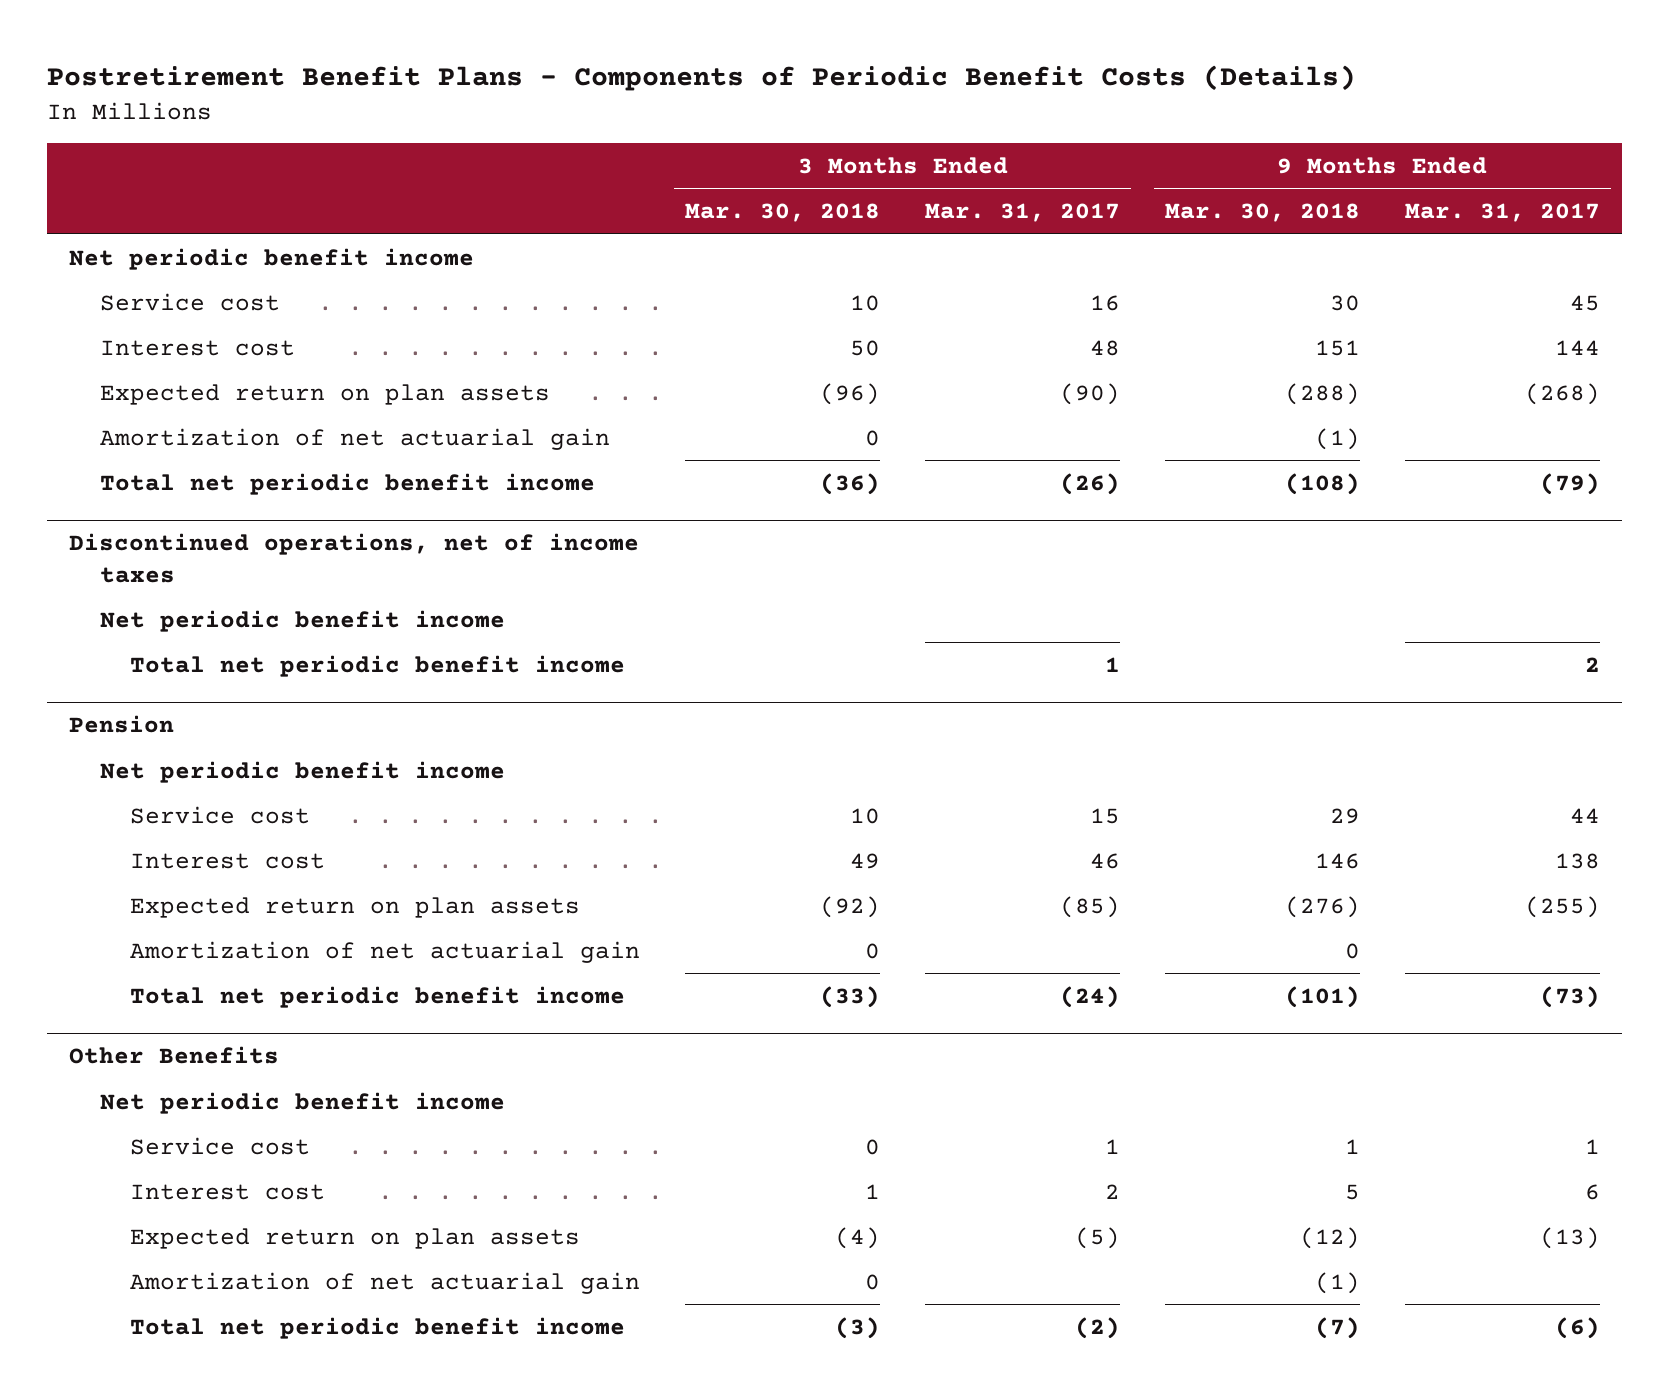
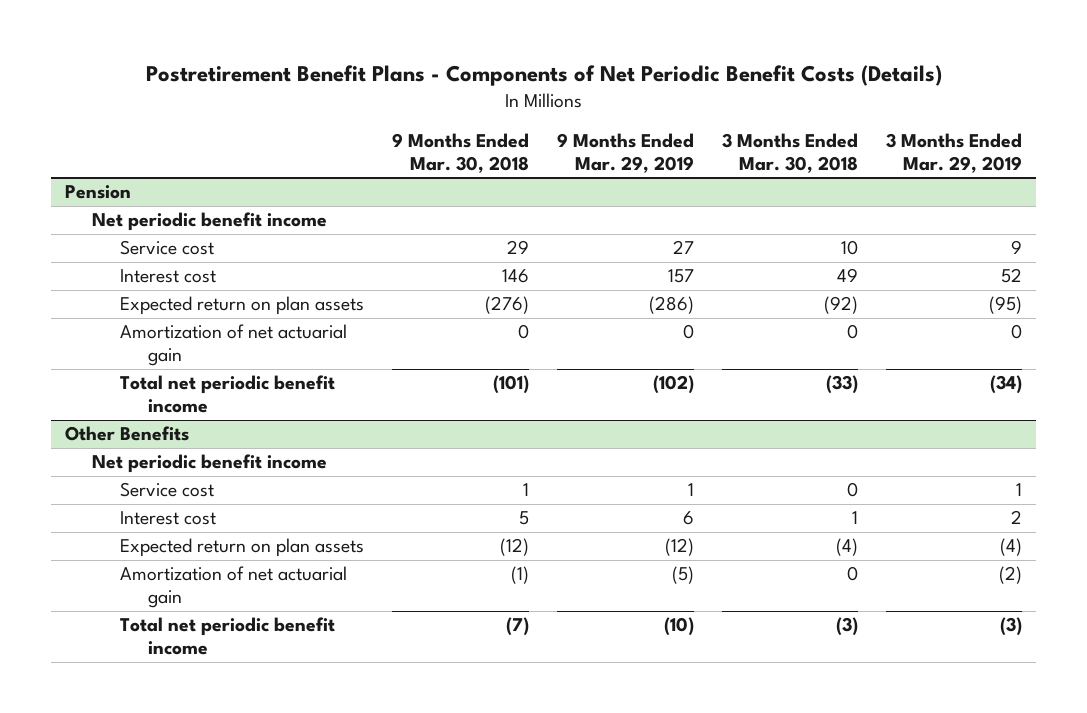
- Postretirement Benefit Plans - Components of Periodic Benefit Costs (Details)
+ Postretirement Benefit Plans - Components of Net Periodic Benefit Costs (Details)
- | 3 Months Ended Mar. 30, 2018 | 3 Months Ended Mar. 31, 2017 | 9 Months Ended Mar. 30, 2018 | 9 Months Ended Mar. 31, 2017
+ | 9 Months Ended Mar. 30, 2018 | 9 Months Ended Mar. 29, 2019 | 3 Months Ended Mar. 30, 2018 | 3 Months Ended Mar. 29, 2019
- Net periodic benefit income
- Service cost | 10 | 16 | 30 | 45
- Interest cost | 50 | 48 | 151 | 144
- Expected return on plan assets | (96) | (90) | (288) | (268)
- Amortization of net actuarial gain | 0 | | (1) |
- Total net periodic benefit income | (36) | (26) | (108) | (79)
- Discontinued operations, net of income taxes
- Net periodic benefit income
- Total net periodic benefit income | | 1 | | 2

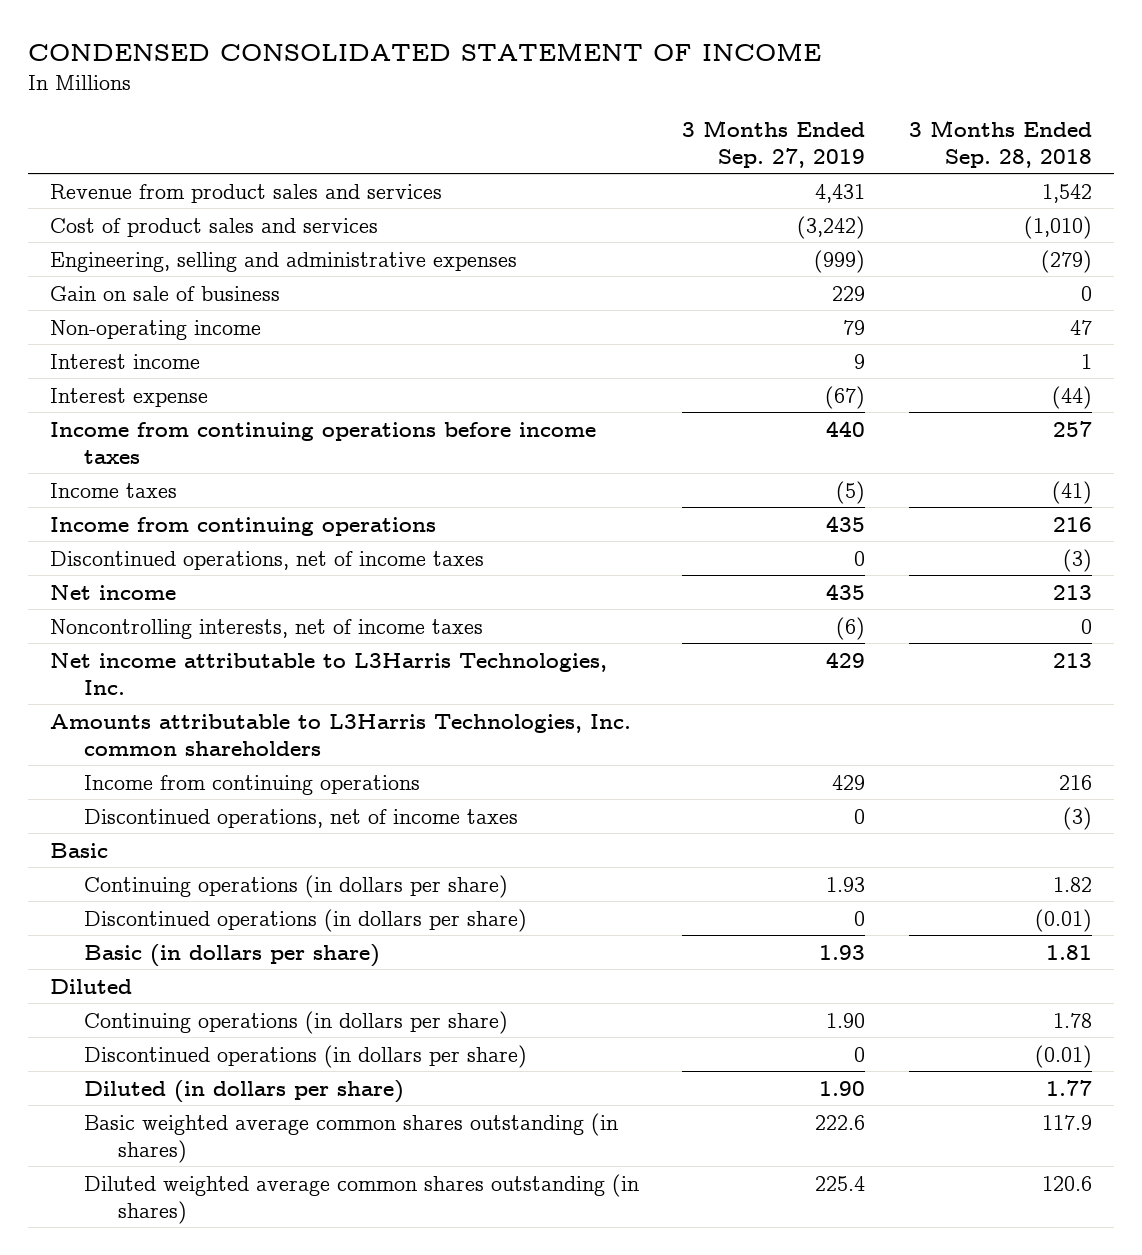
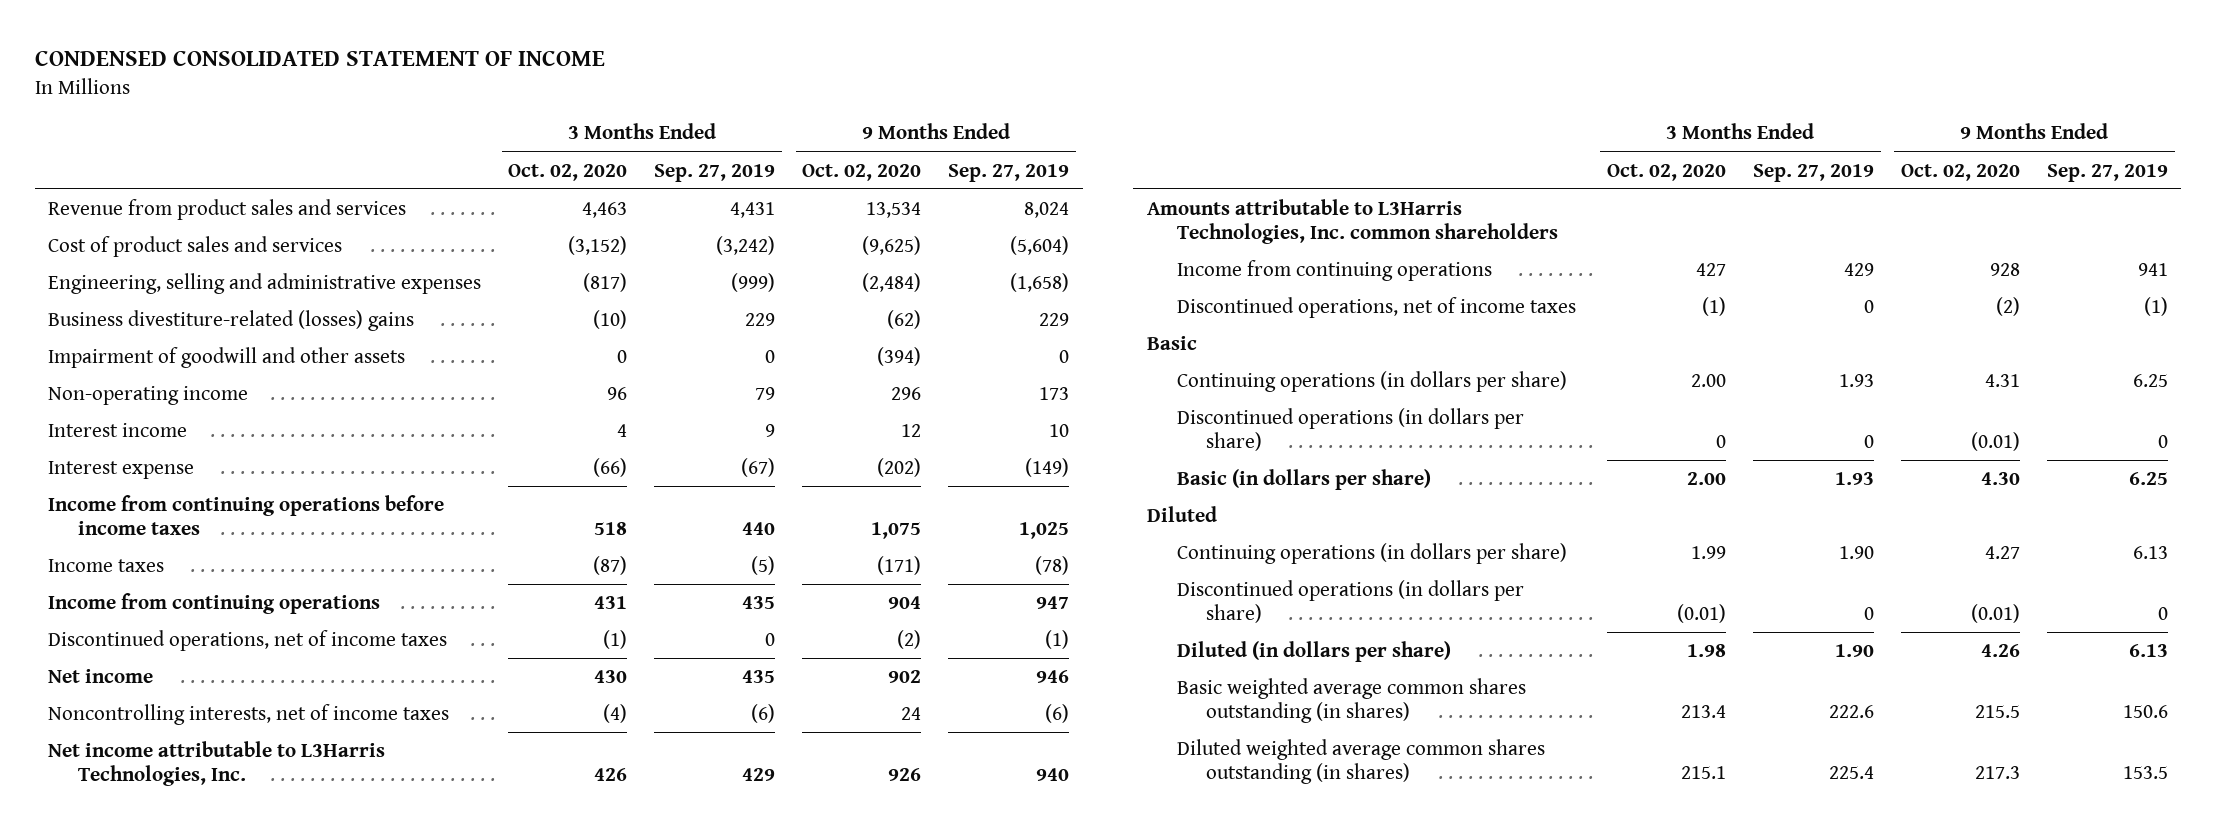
- | 3 Months Ended Sep. 27, 2019 | 3 Months Ended Sep. 28, 2018
+ | 3 Months Ended Oct. 02, 2020 | 3 Months Ended Sep. 27, 2019 | 9 Months Ended Oct. 02, 2020 | 9 Months Ended Sep. 27, 2019
- Gain on sale of business | 229 | 0
+ Business divestiture-related (losses) gains | (10) | 229 | (62) | 229
+ Impairment of goodwill and other assets | 0 | 0 | (394) | 0

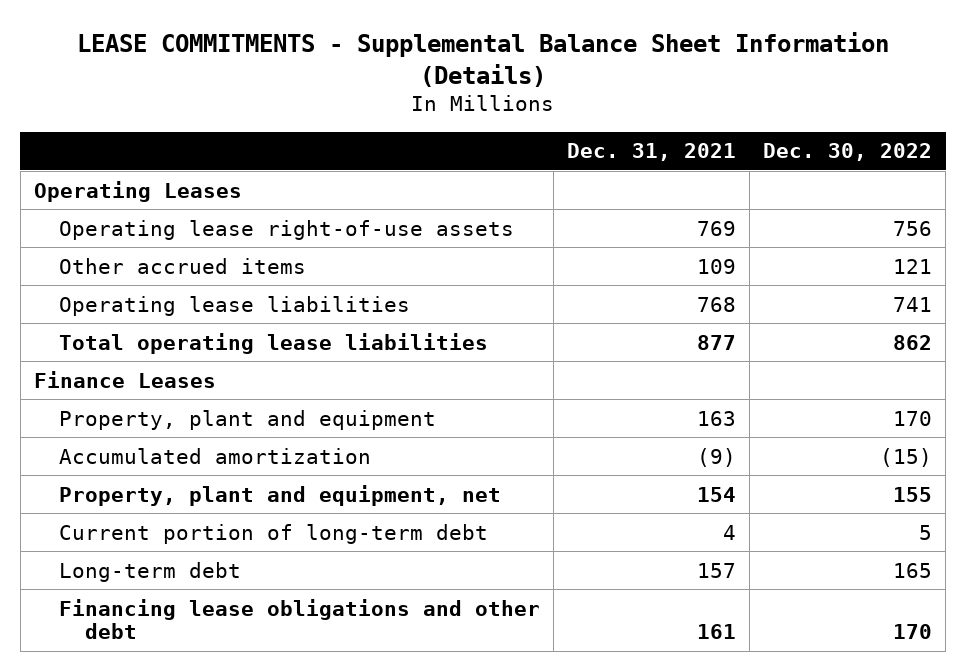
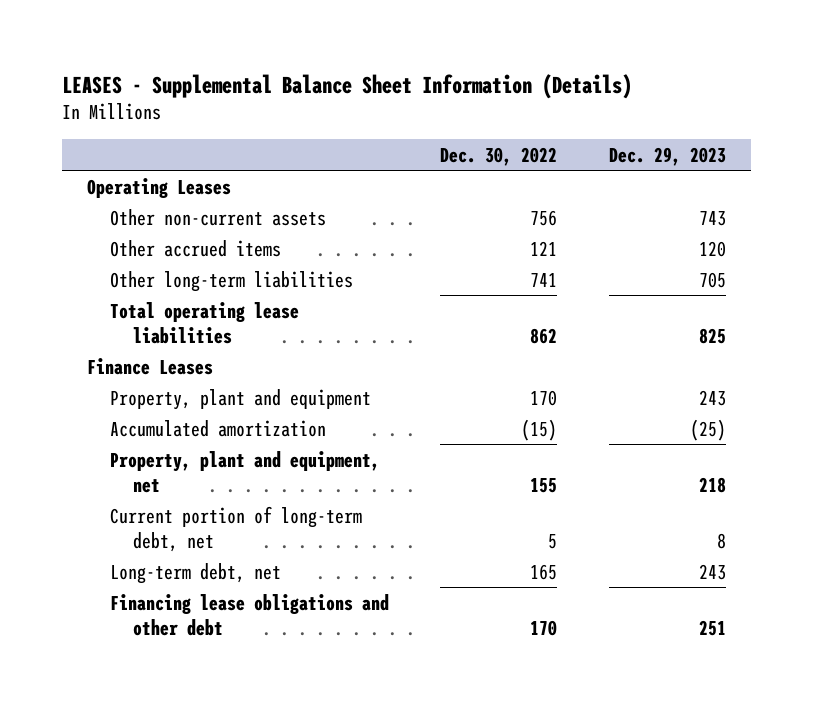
- LEASE COMMITMENTS - Supplemental Balance Sheet Information (Details)
+ LEASES - Supplemental Balance Sheet Information (Details)
- | Dec. 31, 2021 | Dec. 30, 2022
+ | Dec. 30, 2022 | Dec. 29, 2023
- Operating lease right-of-use assets | 769 | 756
+ Other non-current assets | 756 | 743
- Operating lease liabilities | 768 | 741
+ Other long-term liabilities | 741 | 705
- Current portion of long-term debt | 4 | 5
- Long-term debt | 157 | 165
+ Current portion of long-term debt, net | 5 | 8
+ Long-term debt, net | 165 | 243

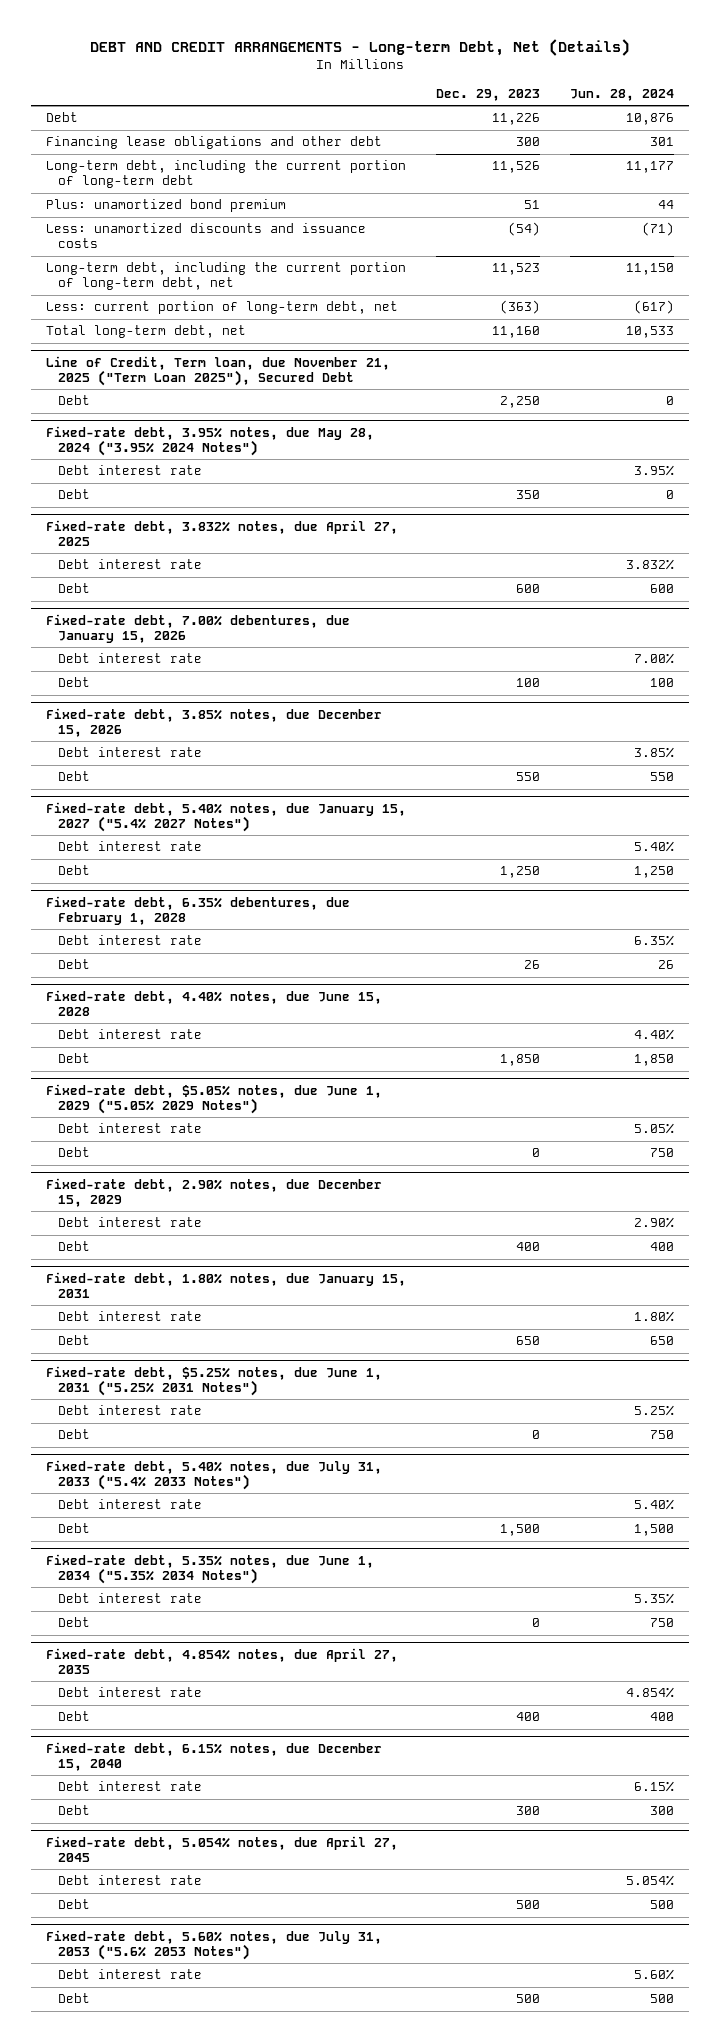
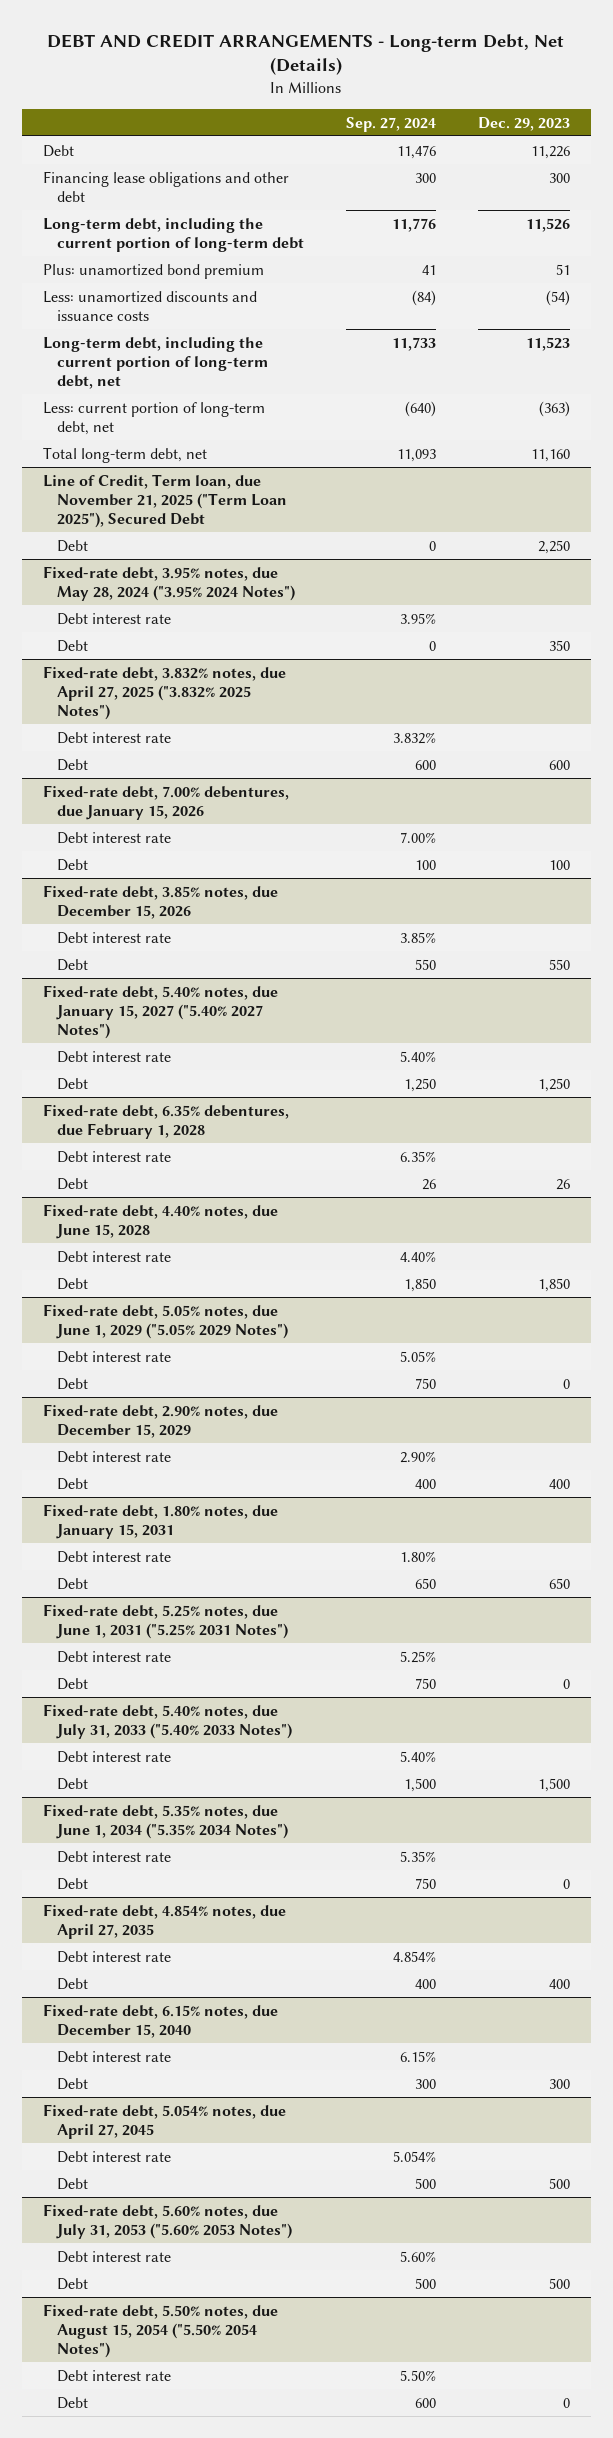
- | Dec. 29, 2023 | Jun. 28, 2024
+ | Sep. 27, 2024 | Dec. 29, 2023
- Fixed-rate debt, 3.832% notes, due April 27, 2025
+ Fixed-rate debt, 3.832% notes, due April 27, 2025 ("3.832% 2025 Notes")
- Fixed-rate debt, 5.40% notes, due January 15, 2027 ("5.4% 2027 Notes")
+ Fixed-rate debt, 5.40% notes, due January 15, 2027 ("5.40% 2027 Notes")
- Fixed-rate debt, $5.05% notes, due June 1, 2029 ("5.05% 2029 Notes")
+ Fixed-rate debt, 5.05% notes, due June 1, 2029 ("5.05% 2029 Notes")
- Fixed-rate debt, $5.25% notes, due June 1, 2031 ("5.25% 2031 Notes")
+ Fixed-rate debt, 5.25% notes, due June 1, 2031 ("5.25% 2031 Notes")
- Fixed-rate debt, 5.40% notes, due July 31, 2033 ("5.4% 2033 Notes")
+ Fixed-rate debt, 5.40% notes, due July 31, 2033 ("5.40% 2033 Notes")
- Fixed-rate debt, 5.60% notes, due July 31, 2053 ("5.6% 2053 Notes")
+ Fixed-rate debt, 5.60% notes, due July 31, 2053 ("5.60% 2053 Notes")
+ Fixed-rate debt, 5.50% notes, due August 15, 2054 ("5.50% 2054 Notes")
+ Debt interest rate | 5.50% |
+ Debt | 600 | 0

